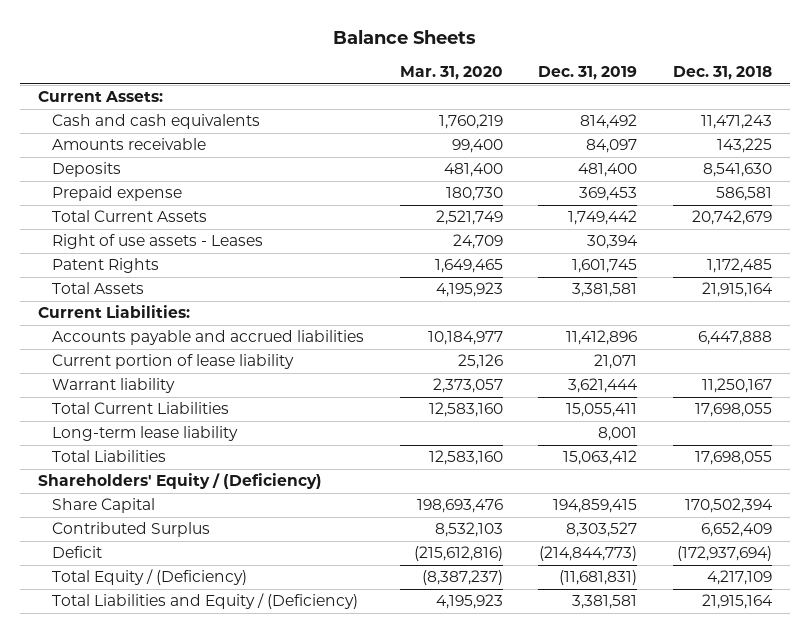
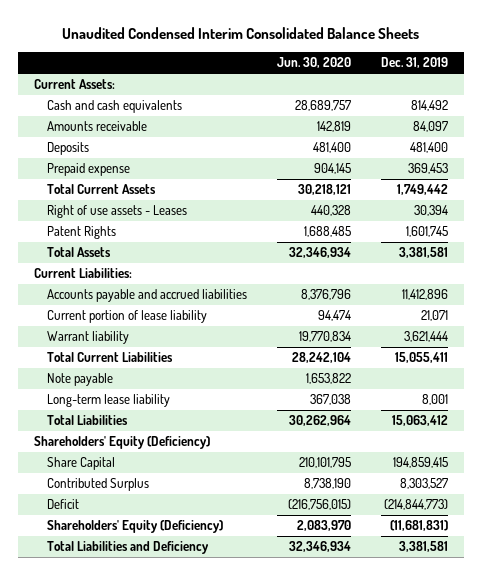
- Balance Sheets
+ Unaudited Condensed Interim Consolidated Balance Sheets
- | Mar. 31, 2020 | Dec. 31, 2019 | Dec. 31, 2018
+ | Jun. 30, 2020 | Dec. 31, 2019
+ Note payable | 1,653,822 |
- Shareholders' Equity / (Deficiency)
+ Shareholders' Equity (Deficiency)
- Total Equity / (Deficiency) | (8,387,237) | (11,681,831) | 4,217,109
- Total Liabilities and Equity / (Deficiency) | 4,195,923 | 3,381,581 | 21,915,164
+ Shareholders' Equity (Deficiency) | 2,083,970 | (11,681,831)
+ Total Liabilities and Deficiency | 32,346,934 | 3,381,581

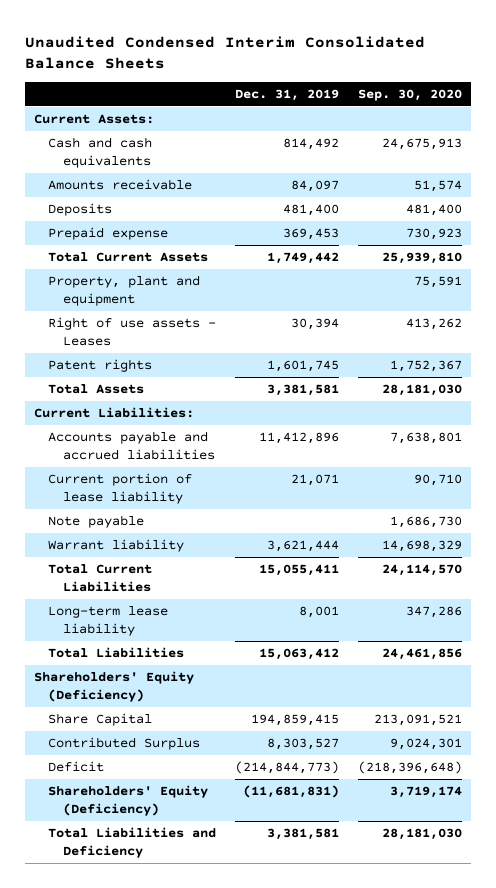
- | Jun. 30, 2020 | Dec. 31, 2019
+ | Dec. 31, 2019 | Sep. 30, 2020
+ Property, plant and equipment | | 75,591
- Patent Rights | 1,688,485 | 1,601,745
+ Patent rights | 1,601,745 | 1,752,367
moved up: Note payable | | 1,686,730

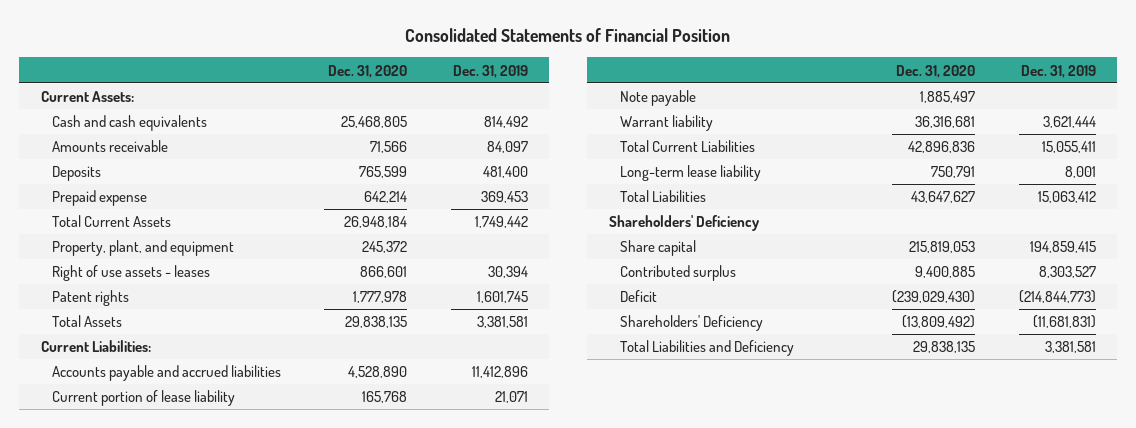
- Unaudited Condensed Interim Consolidated Balance Sheets
+ Consolidated Statements of Financial Position
- | Dec. 31, 2019 | Sep. 30, 2020
+ | Dec. 31, 2020 | Dec. 31, 2019
- Property, plant and equipment | | 75,591
- Right of use assets - Leases | 30,394 | 413,262
+ Property, plant, and equipment | 245,372 |
+ Right of use assets - leases | 866,601 | 30,394
- Shareholders' Equity (Deficiency)
- Share Capital | 194,859,415 | 213,091,521
- Contributed Surplus | 8,303,527 | 9,024,301
+ Shareholders' Deficiency
+ Share capital | 215,819,053 | 194,859,415
+ Contributed surplus | 9,400,885 | 8,303,527
- Shareholders' Equity (Deficiency) | (11,681,831) | 3,719,174
+ Shareholders' Deficiency | (13,809,492) | (11,681,831)

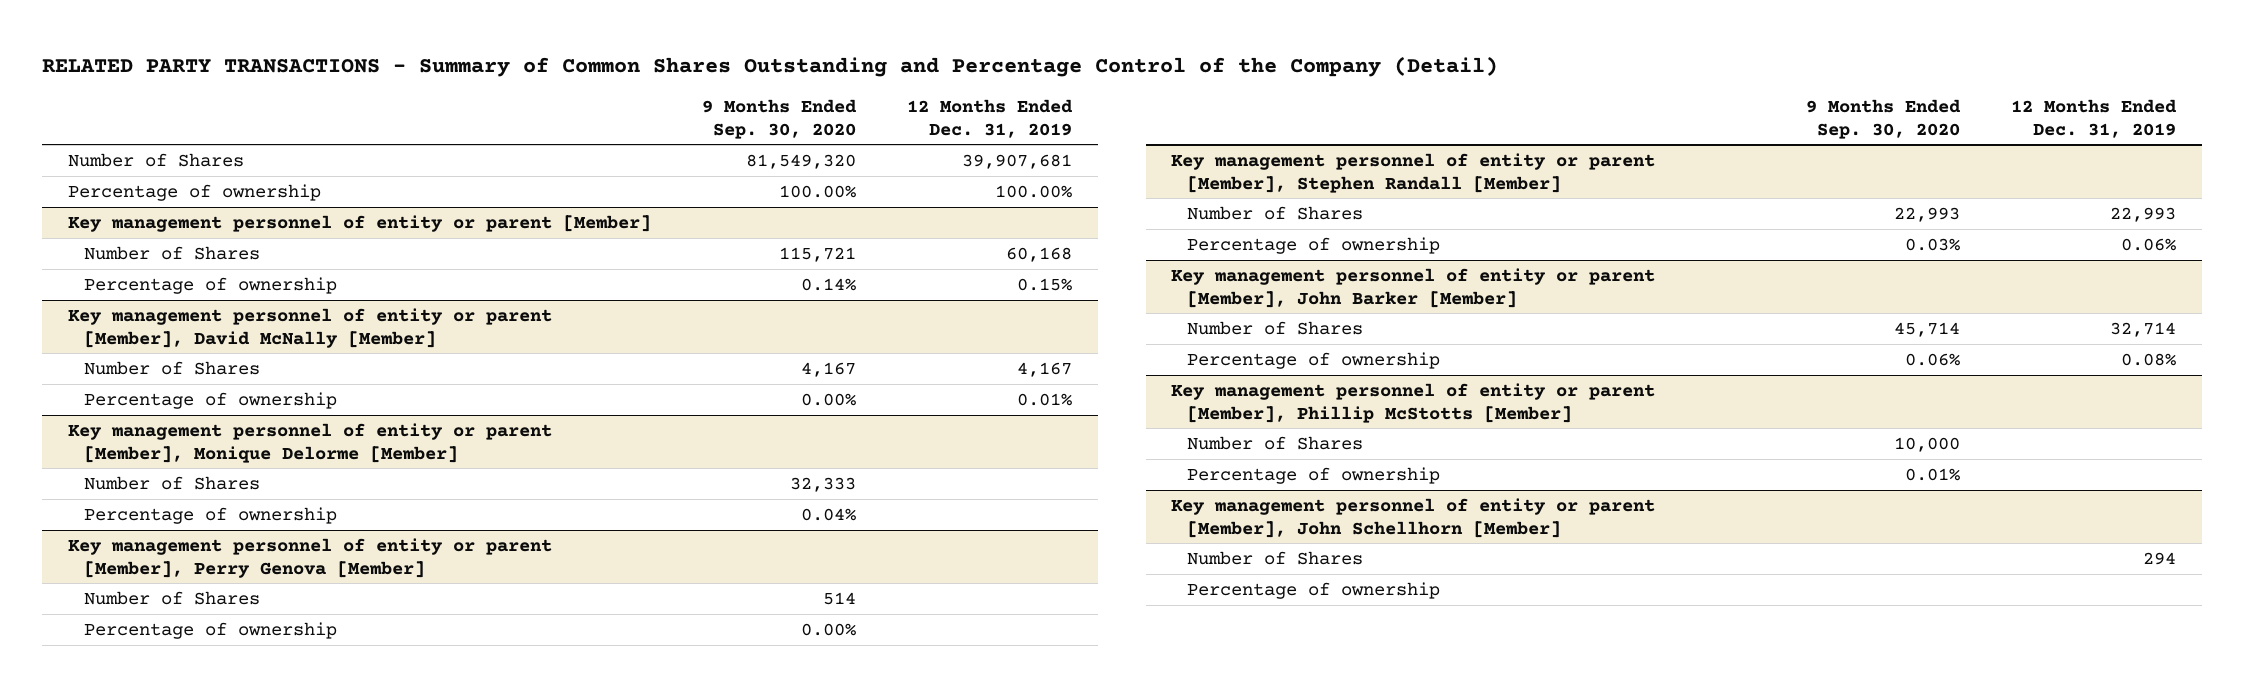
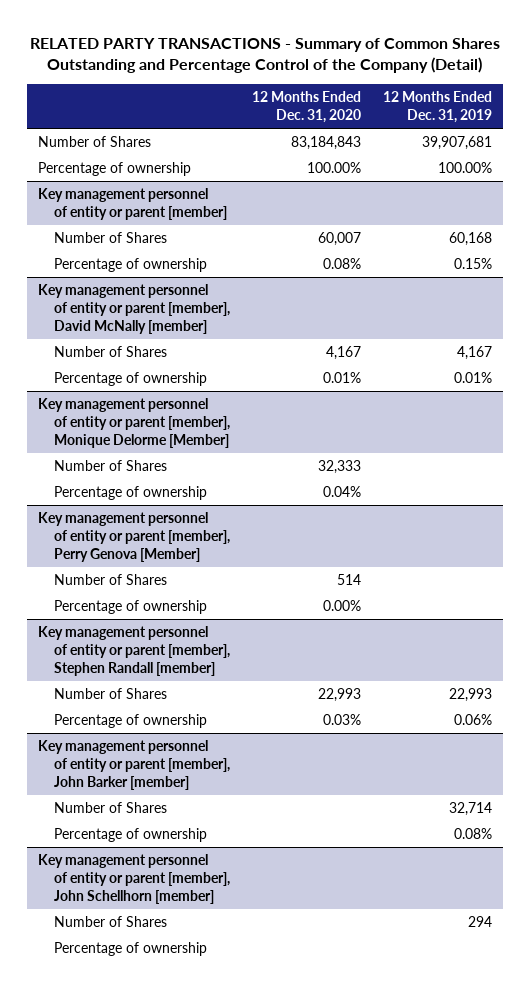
- | 9 Months Ended Sep. 30, 2020 | 12 Months Ended Dec. 31, 2019
+ | 12 Months Ended Dec. 31, 2020 | 12 Months Ended Dec. 31, 2019
- Key management personnel of entity or parent [Member]
+ Key management personnel of entity or parent [member]
- Key management personnel of entity or parent [Member], David McNally [Member]
+ Key management personnel of entity or parent [member], David McNally [member]
- Key management personnel of entity or parent [Member], Monique Delorme [Member]
+ Key management personnel of entity or parent [member], Monique Delorme [Member]
- Key management personnel of entity or parent [Member], Perry Genova [Member]
+ Key management personnel of entity or parent [member], Perry Genova [Member]
- Key management personnel of entity or parent [Member], Stephen Randall [Member]
+ Key management personnel of entity or parent [member], Stephen Randall [member]
- Key management personnel of entity or parent [Member], John Barker [Member]
+ Key management personnel of entity or parent [member], John Barker [member]
- Key management personnel of entity or parent [Member], Phillip McStotts [Member]
- Number of Shares | 10,000 |
- Percentage of ownership | 0.01% |
- Key management personnel of entity or parent [Member], John Schellhorn [Member]
+ Key management personnel of entity or parent [member], John Schellhorn [member]

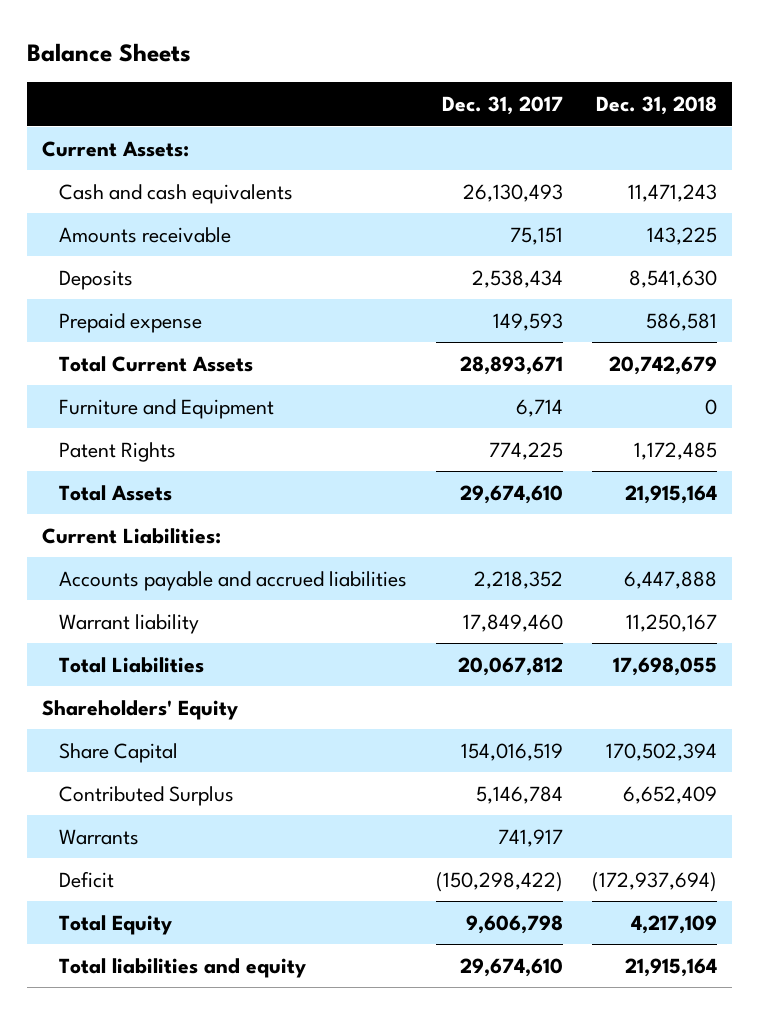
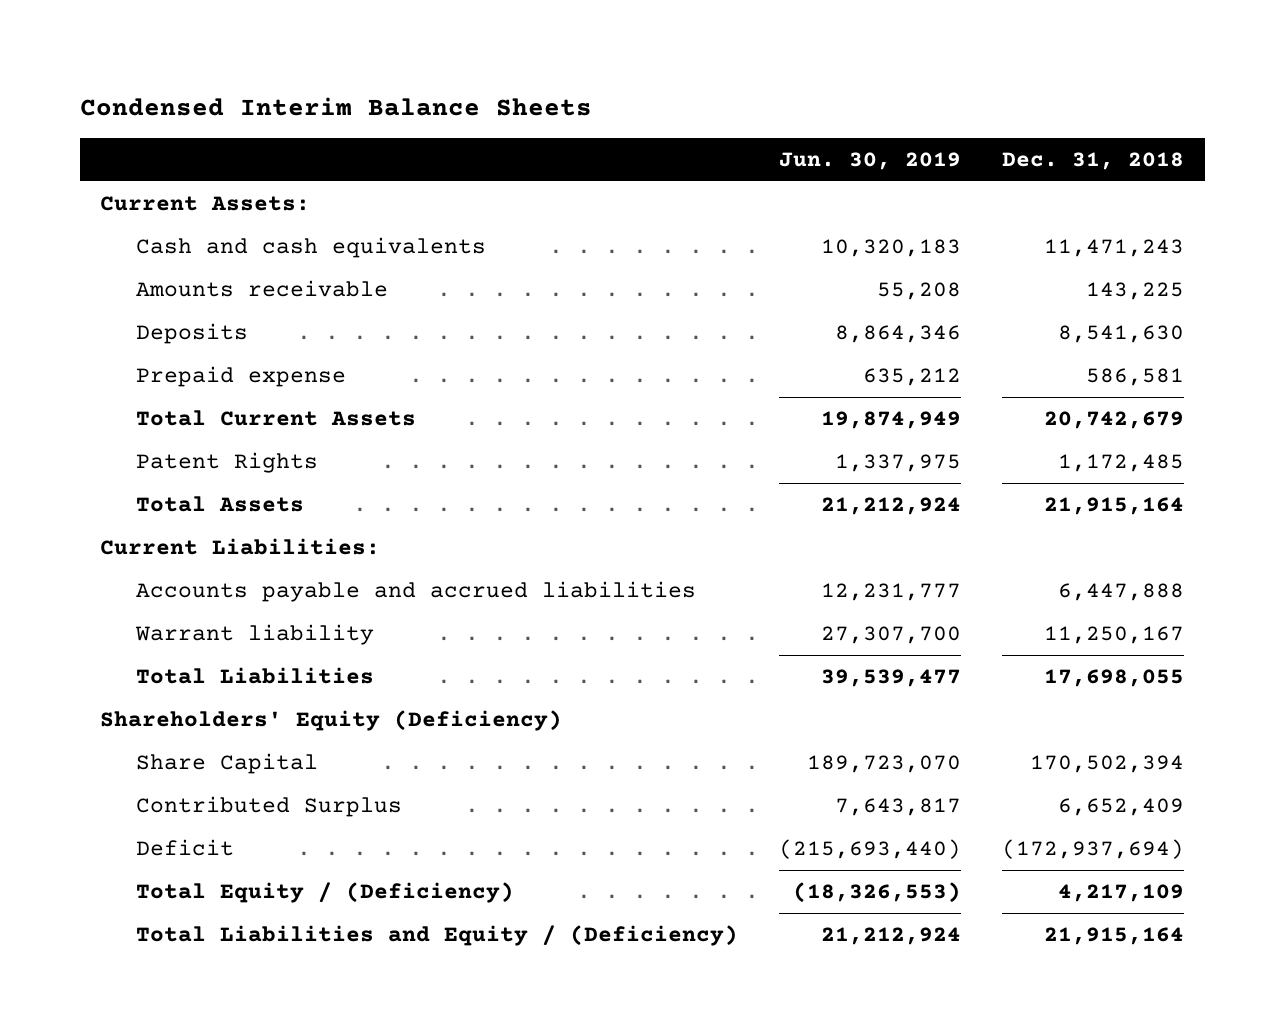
- Balance Sheets
+ Condensed Interim Balance Sheets
- | Dec. 31, 2017 | Dec. 31, 2018
+ | Jun. 30, 2019 | Dec. 31, 2018
- Furniture and Equipment | 6,714 | 0
- Shareholders' Equity
+ Shareholders' Equity (Deficiency)
- Warrants | 741,917 |
- Total Equity | 9,606,798 | 4,217,109
- Total liabilities and equity | 29,674,610 | 21,915,164
+ Total Equity / (Deficiency) | (18,326,553) | 4,217,109
+ Total Liabilities and Equity / (Deficiency) | 21,212,924 | 21,915,164

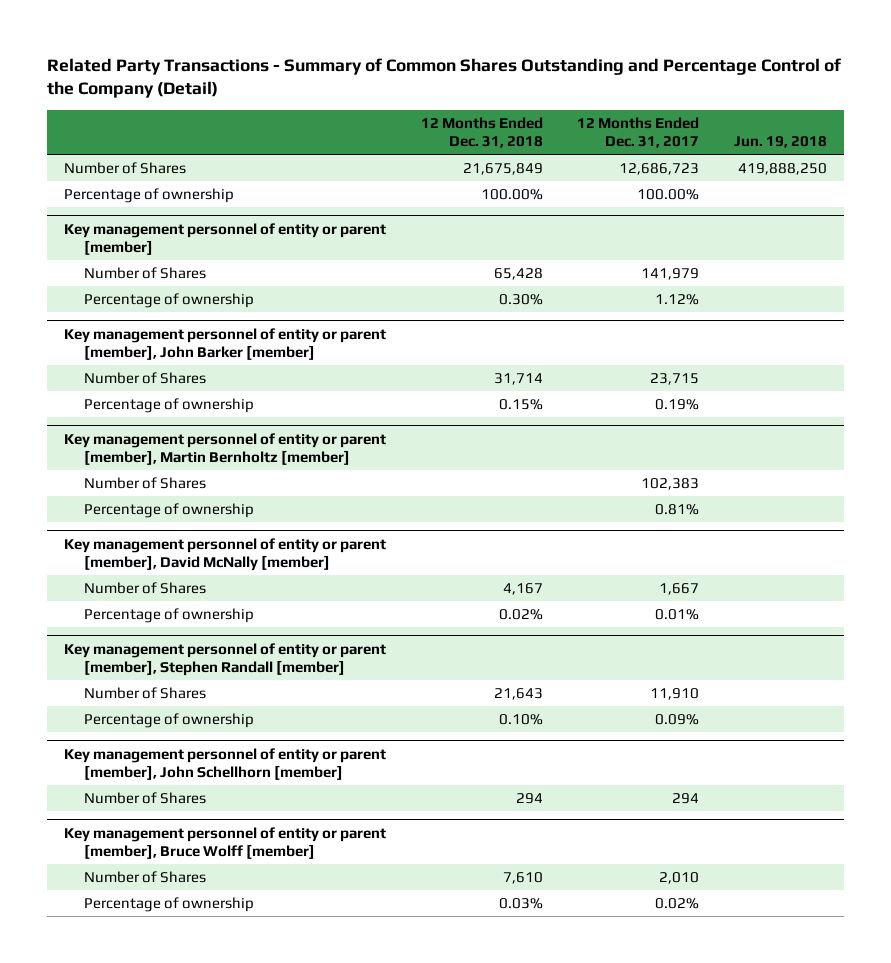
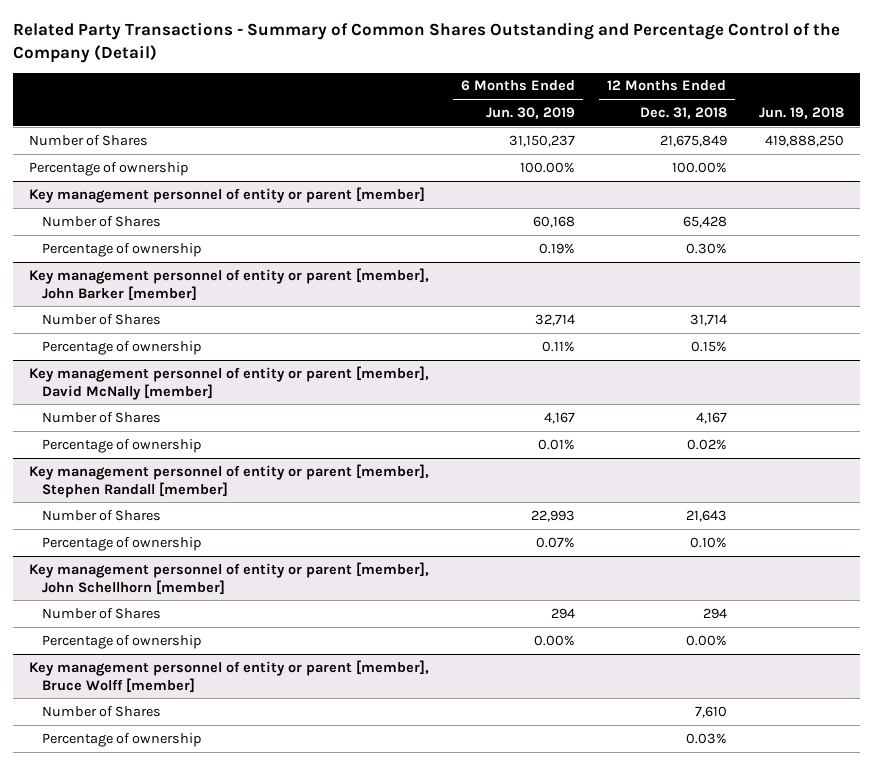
- | 12 Months Ended Dec. 31, 2018 | 12 Months Ended Dec. 31, 2017 | Jun. 19, 2018
+ | 6 Months Ended Jun. 30, 2019 | 12 Months Ended Dec. 31, 2018 | Jun. 19, 2018
- Key management personnel of entity or parent [member], Martin Bernholtz [member]
- Number of Shares | | 102,383 |
- Percentage of ownership | | 0.81% |
@ Key management personnel of entity or parent [member], John Schellhorn [member]
+ Percentage of ownership | 0.00% | 0.00% |

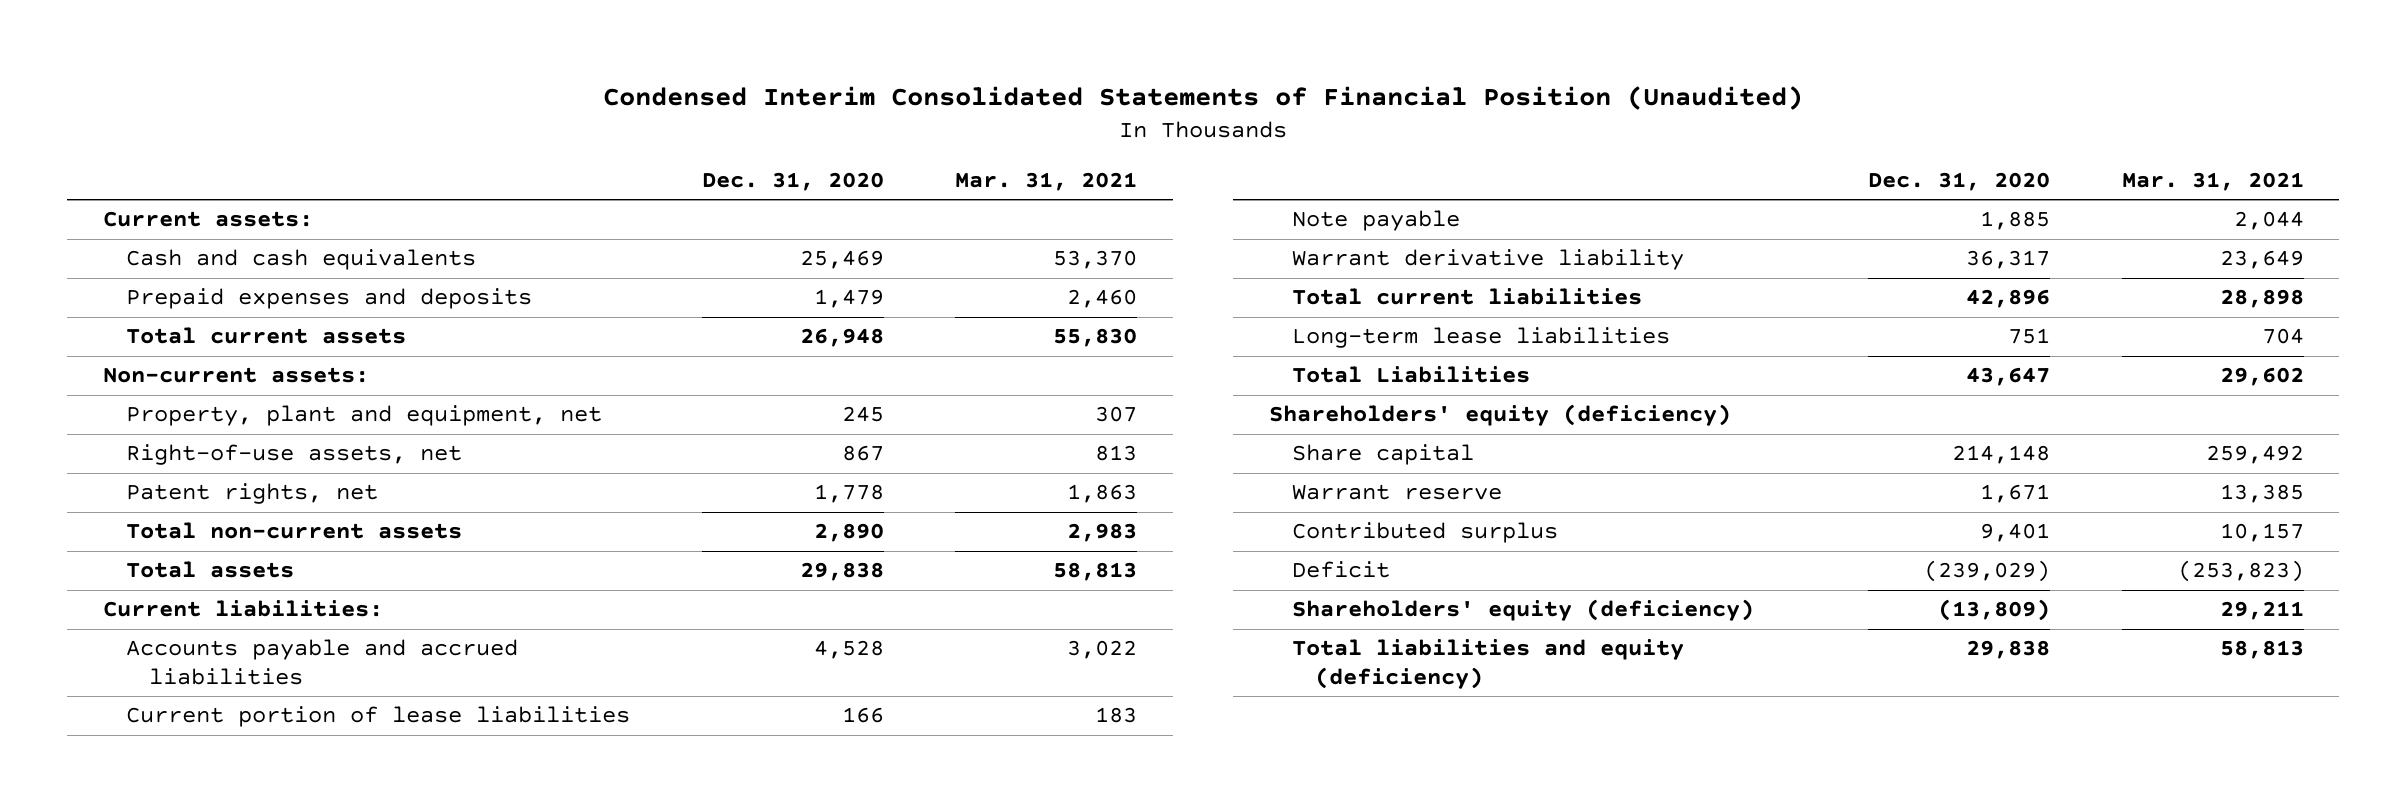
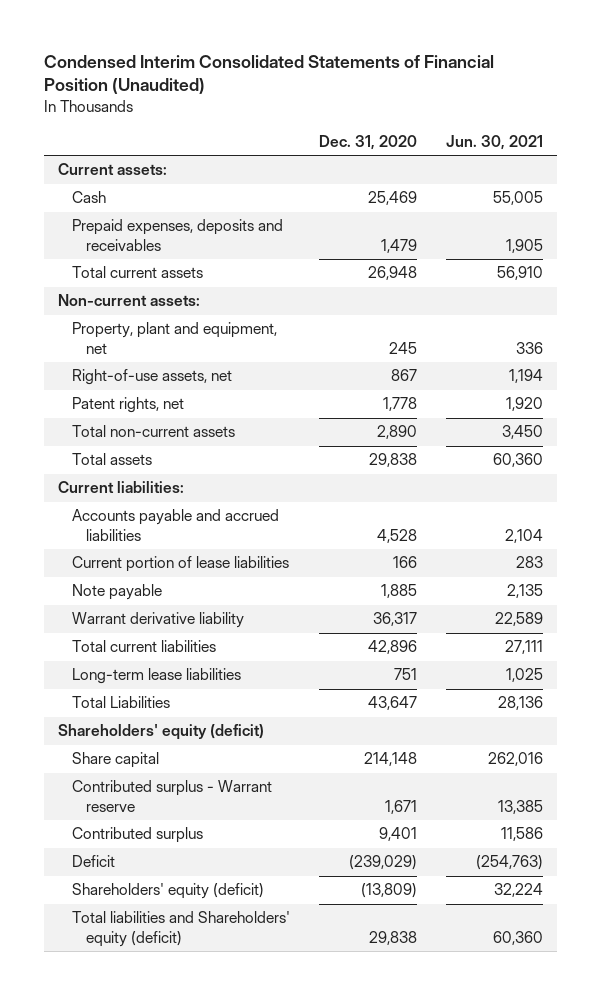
- | Dec. 31, 2020 | Mar. 31, 2021
+ | Dec. 31, 2020 | Jun. 30, 2021
- Cash and cash equivalents | 25,469 | 53,370
- Prepaid expenses and deposits | 1,479 | 2,460
+ Cash | 25,469 | 55,005
+ Prepaid expenses, deposits and receivables | 1,479 | 1,905
- Shareholders' equity (deficiency)
+ Shareholders' equity (deficit)
- Warrant reserve | 1,671 | 13,385
+ Contributed surplus - Warrant reserve | 1,671 | 13,385
- Shareholders' equity (deficiency) | (13,809) | 29,211
- Total liabilities and equity (deficiency) | 29,838 | 58,813
+ Shareholders' equity (deficit) | (13,809) | 32,224
+ Total liabilities and Shareholders' equity (deficit) | 29,838 | 60,360

